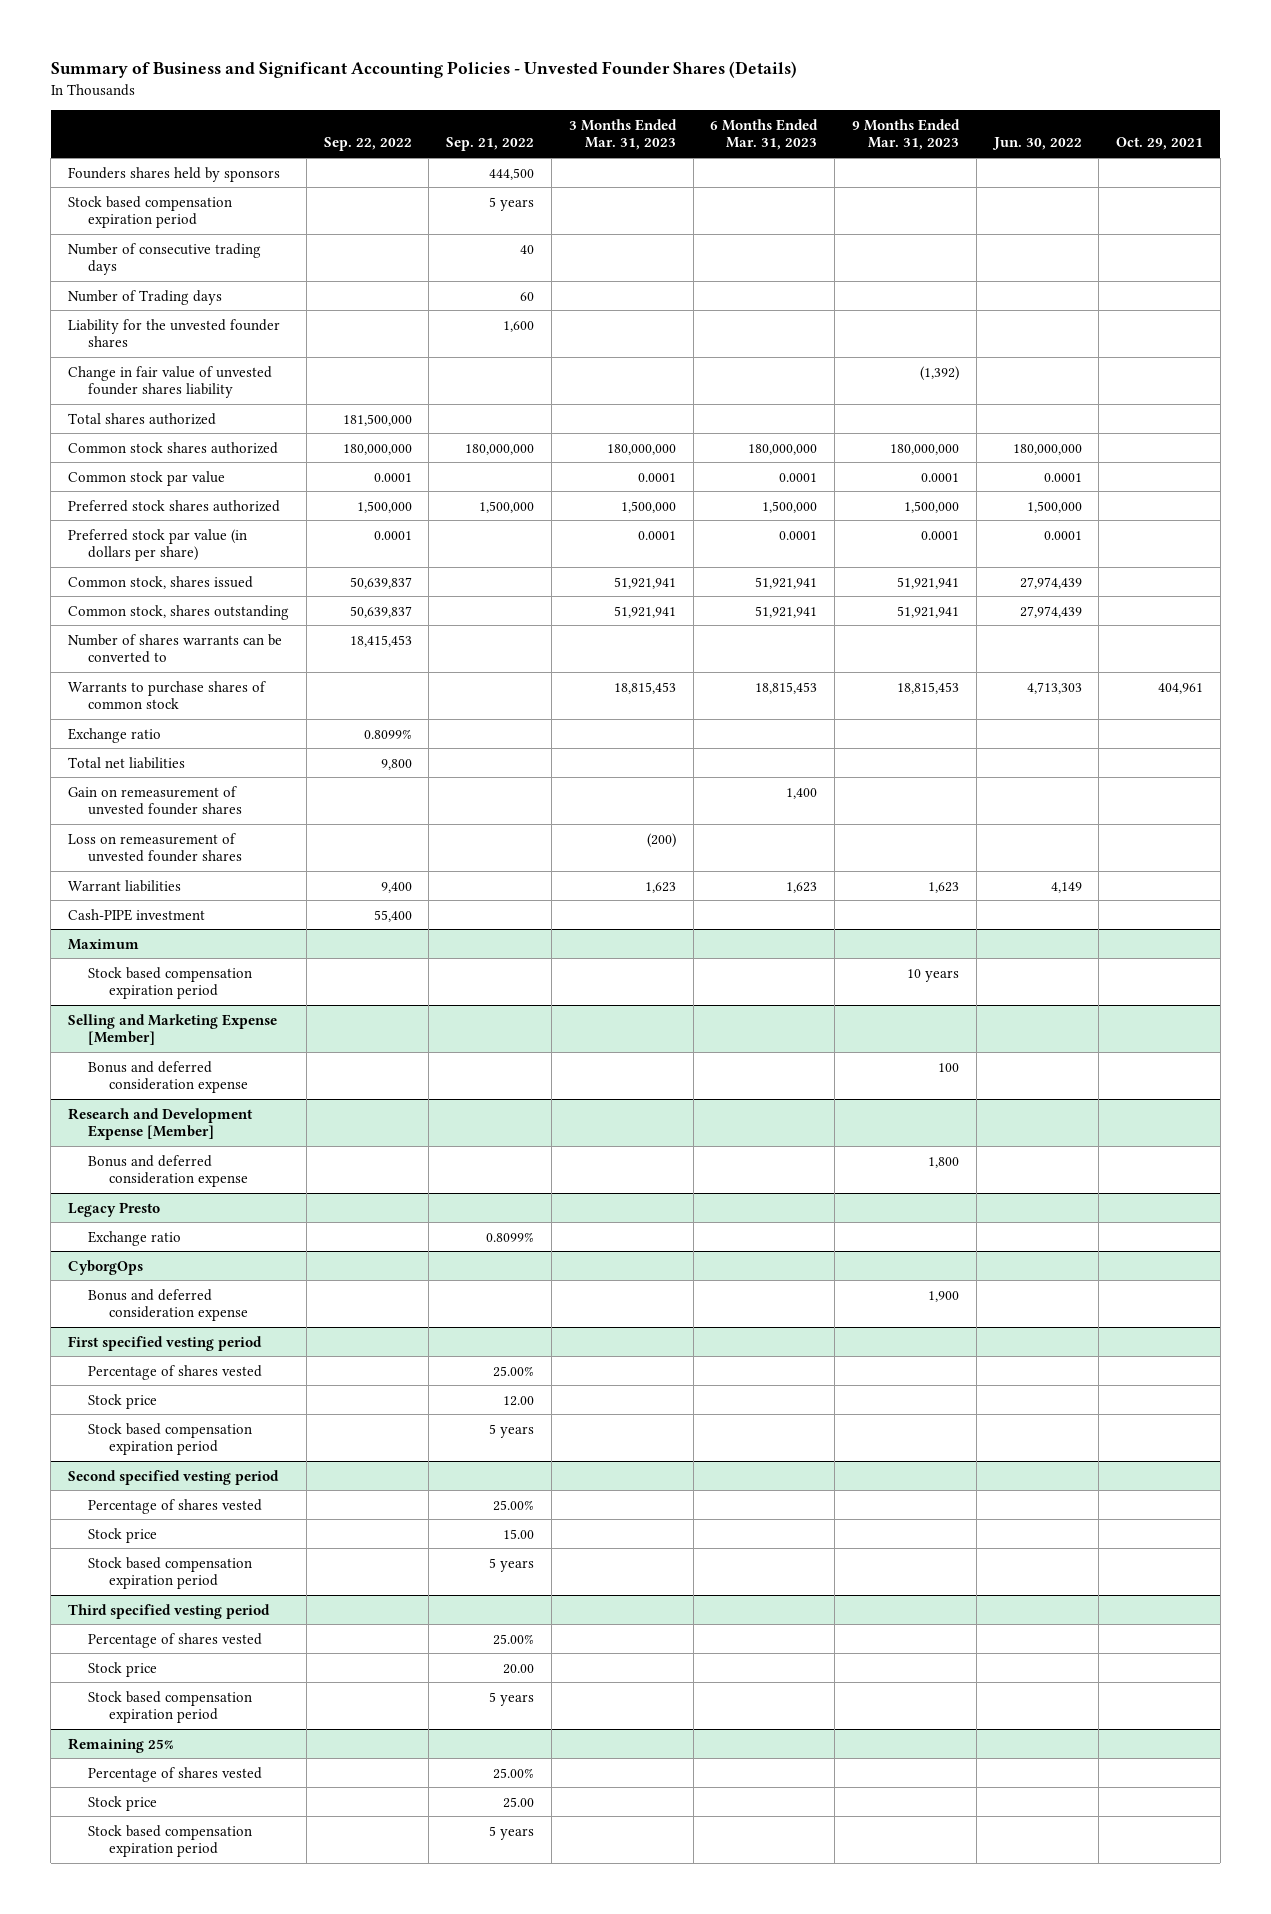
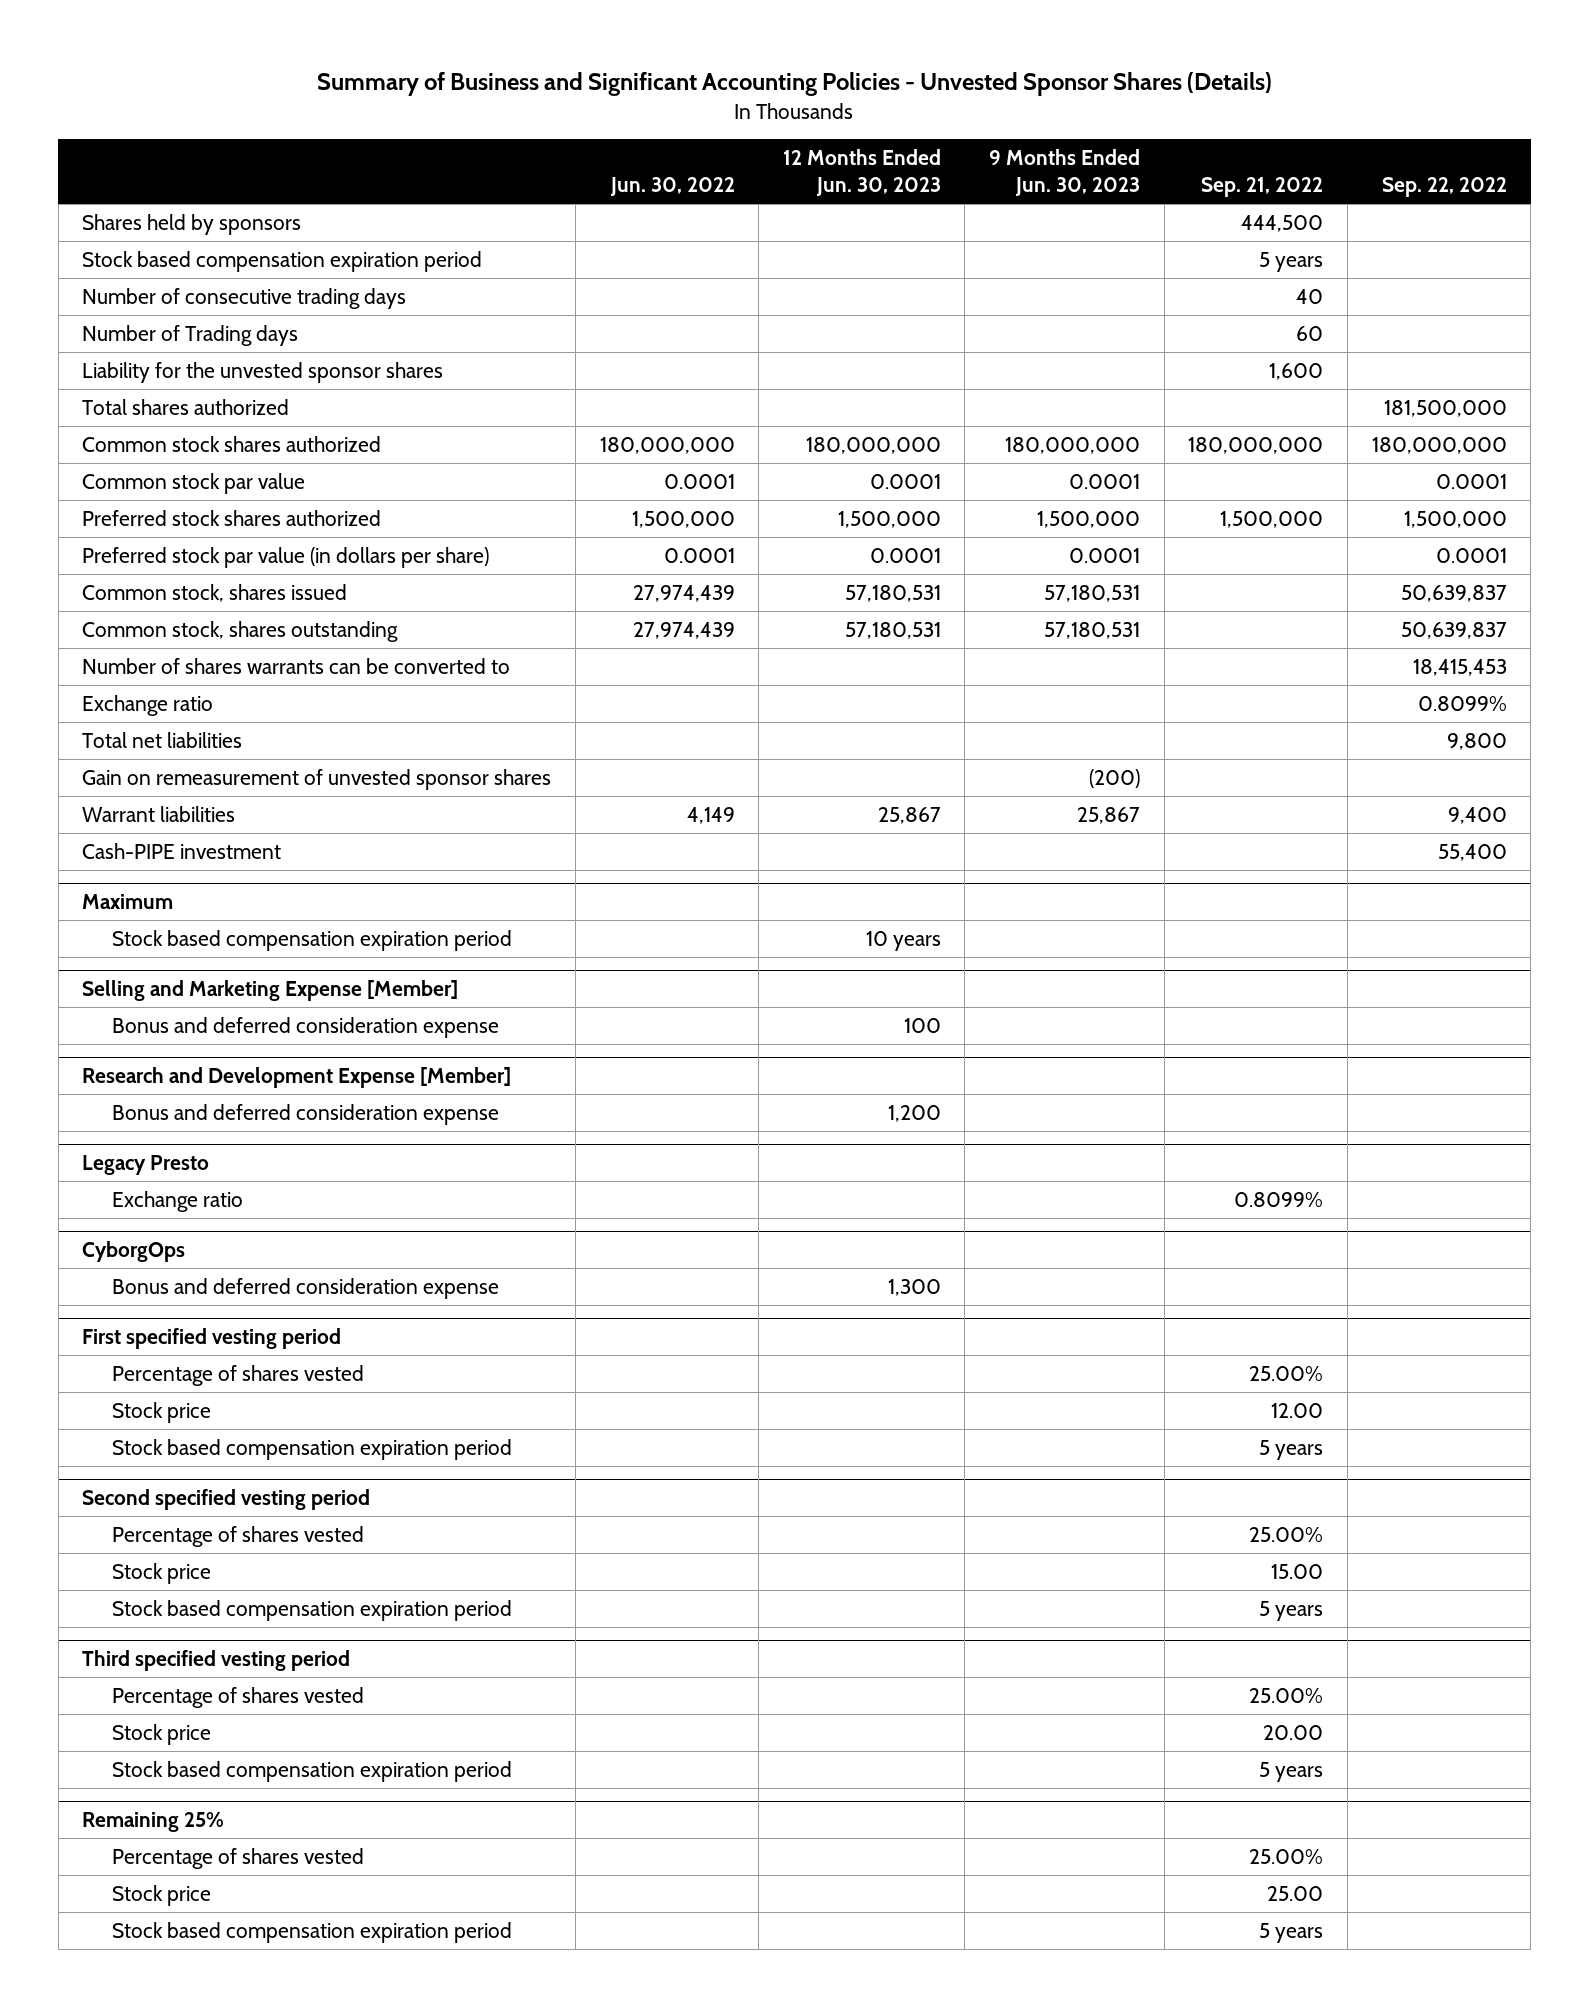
- Summary of Business and Significant Accounting Policies - Unvested Founder Shares (Details)
+ Summary of Business and Significant Accounting Policies - Unvested Sponsor Shares (Details)
- | Sep. 22, 2022 | Sep. 21, 2022 | 3 Months Ended Mar. 31, 2023 | 6 Months Ended Mar. 31, 2023 | 9 Months Ended Mar. 31, 2023 | Jun. 30, 2022 | Oct. 29, 2021
+ | Jun. 30, 2022 | 12 Months Ended Jun. 30, 2023 | 9 Months Ended Jun. 30, 2023 | Sep. 21, 2022 | Sep. 22, 2022
- Founders shares held by sponsors | | 444,500 | | | | |
+ Shares held by sponsors | | | | 444,500 |
- Liability for the unvested founder shares | | 1,600 | | | | |
- Change in fair value of unvested founder shares liability | | | | | (1,392) | |
+ Liability for the unvested sponsor shares | | | | 1,600 |
- Warrants to purchase shares of common stock | | | 18,815,453 | 18,815,453 | 18,815,453 | 4,713,303 | 404,961
- Gain on remeasurement of unvested founder shares | | | | 1,400 | | |
- Loss on remeasurement of unvested founder shares | | | (200) | | | |
+ Gain on remeasurement of unvested sponsor shares | | | (200) | |

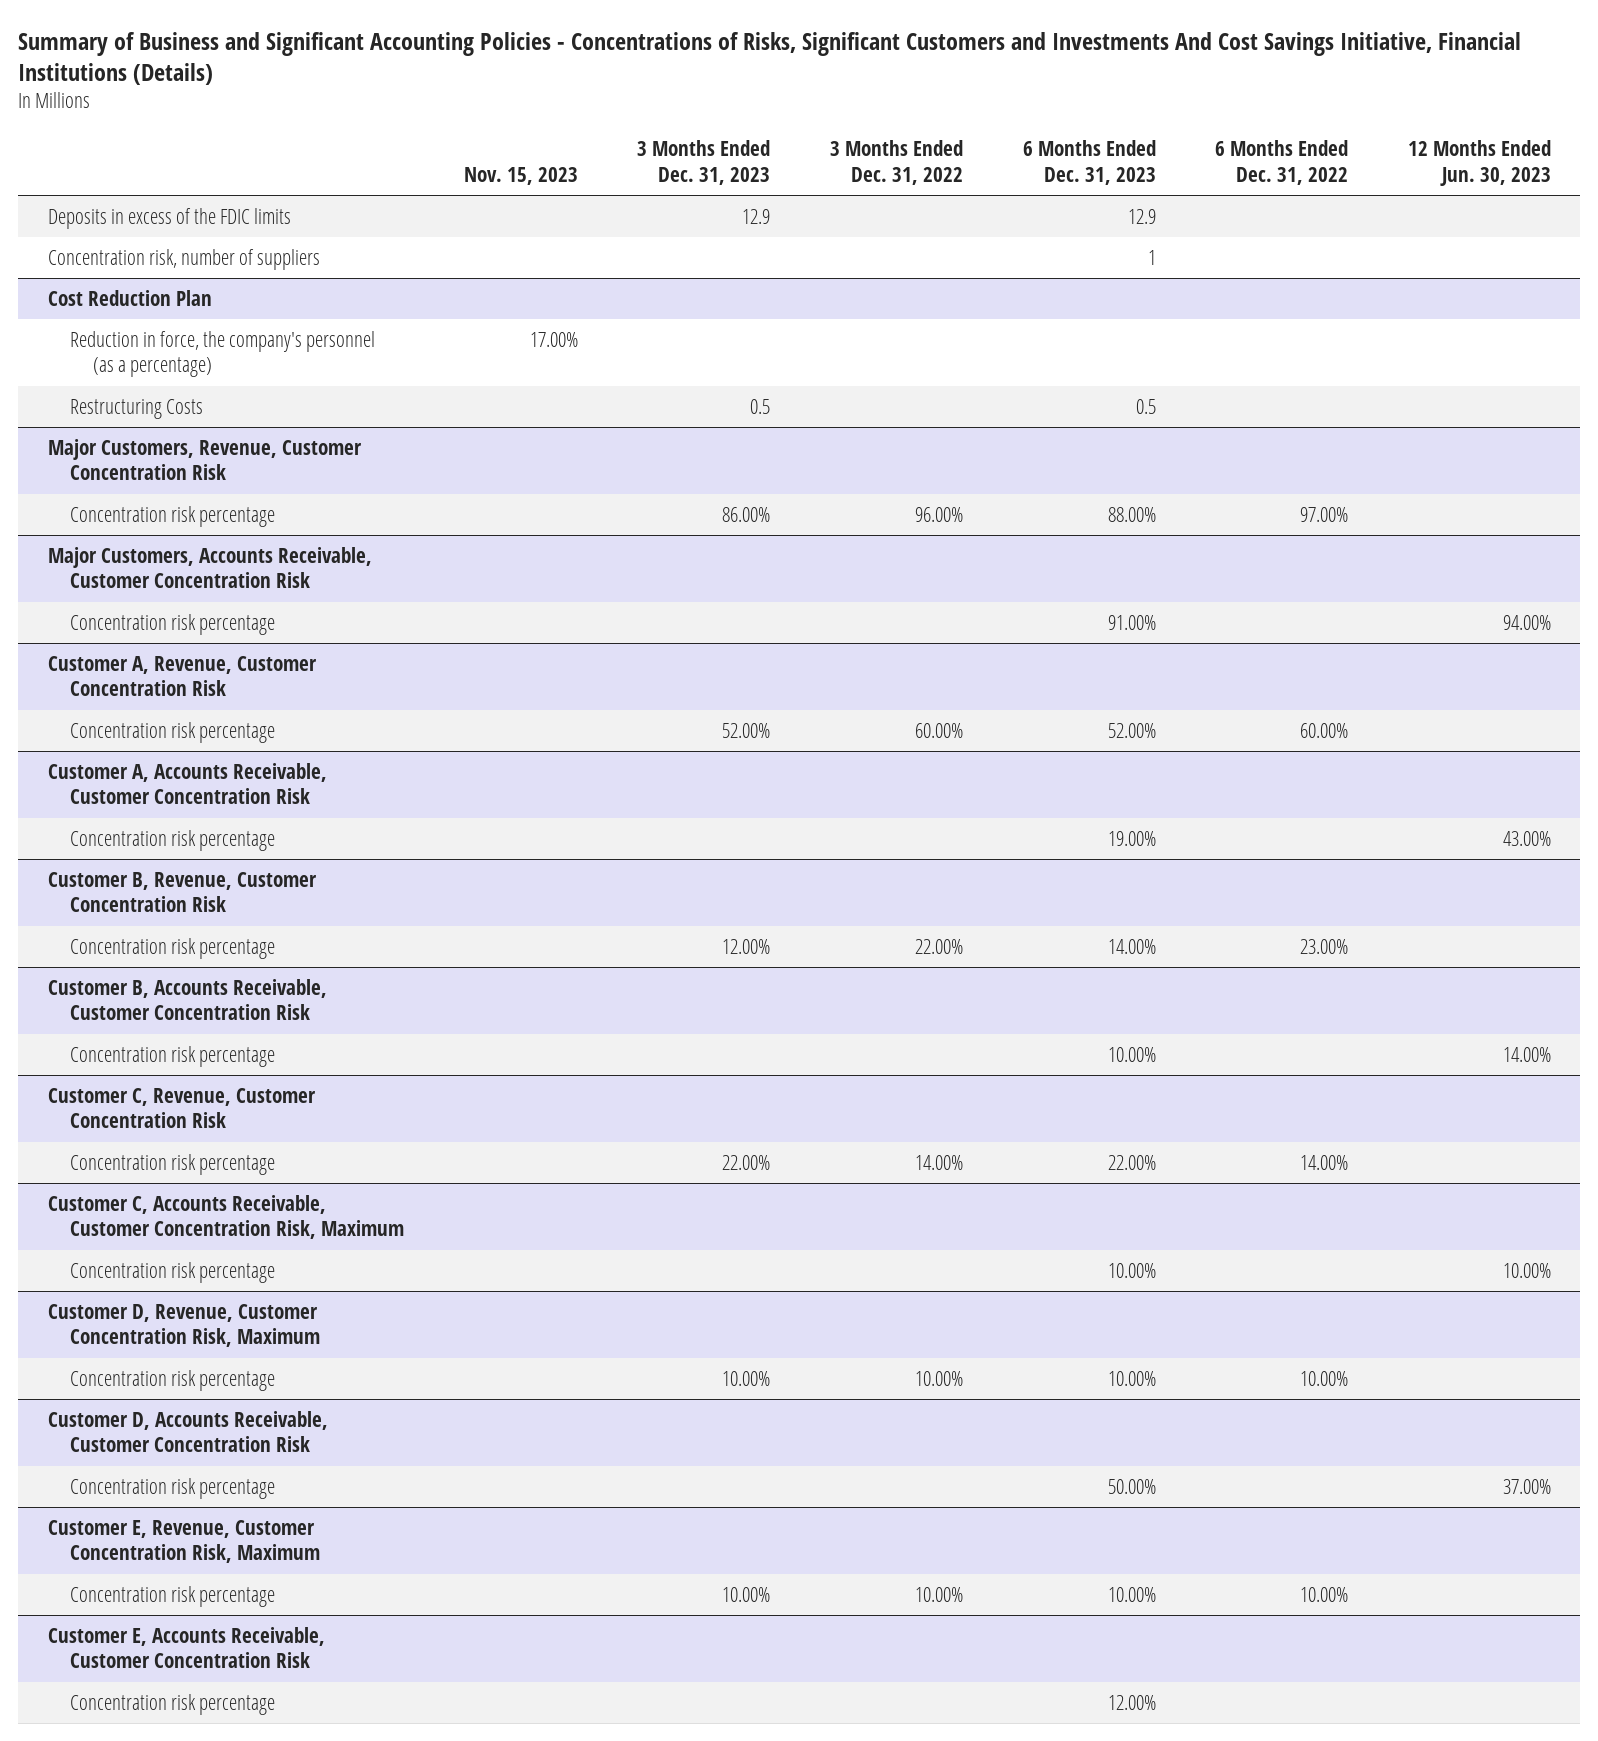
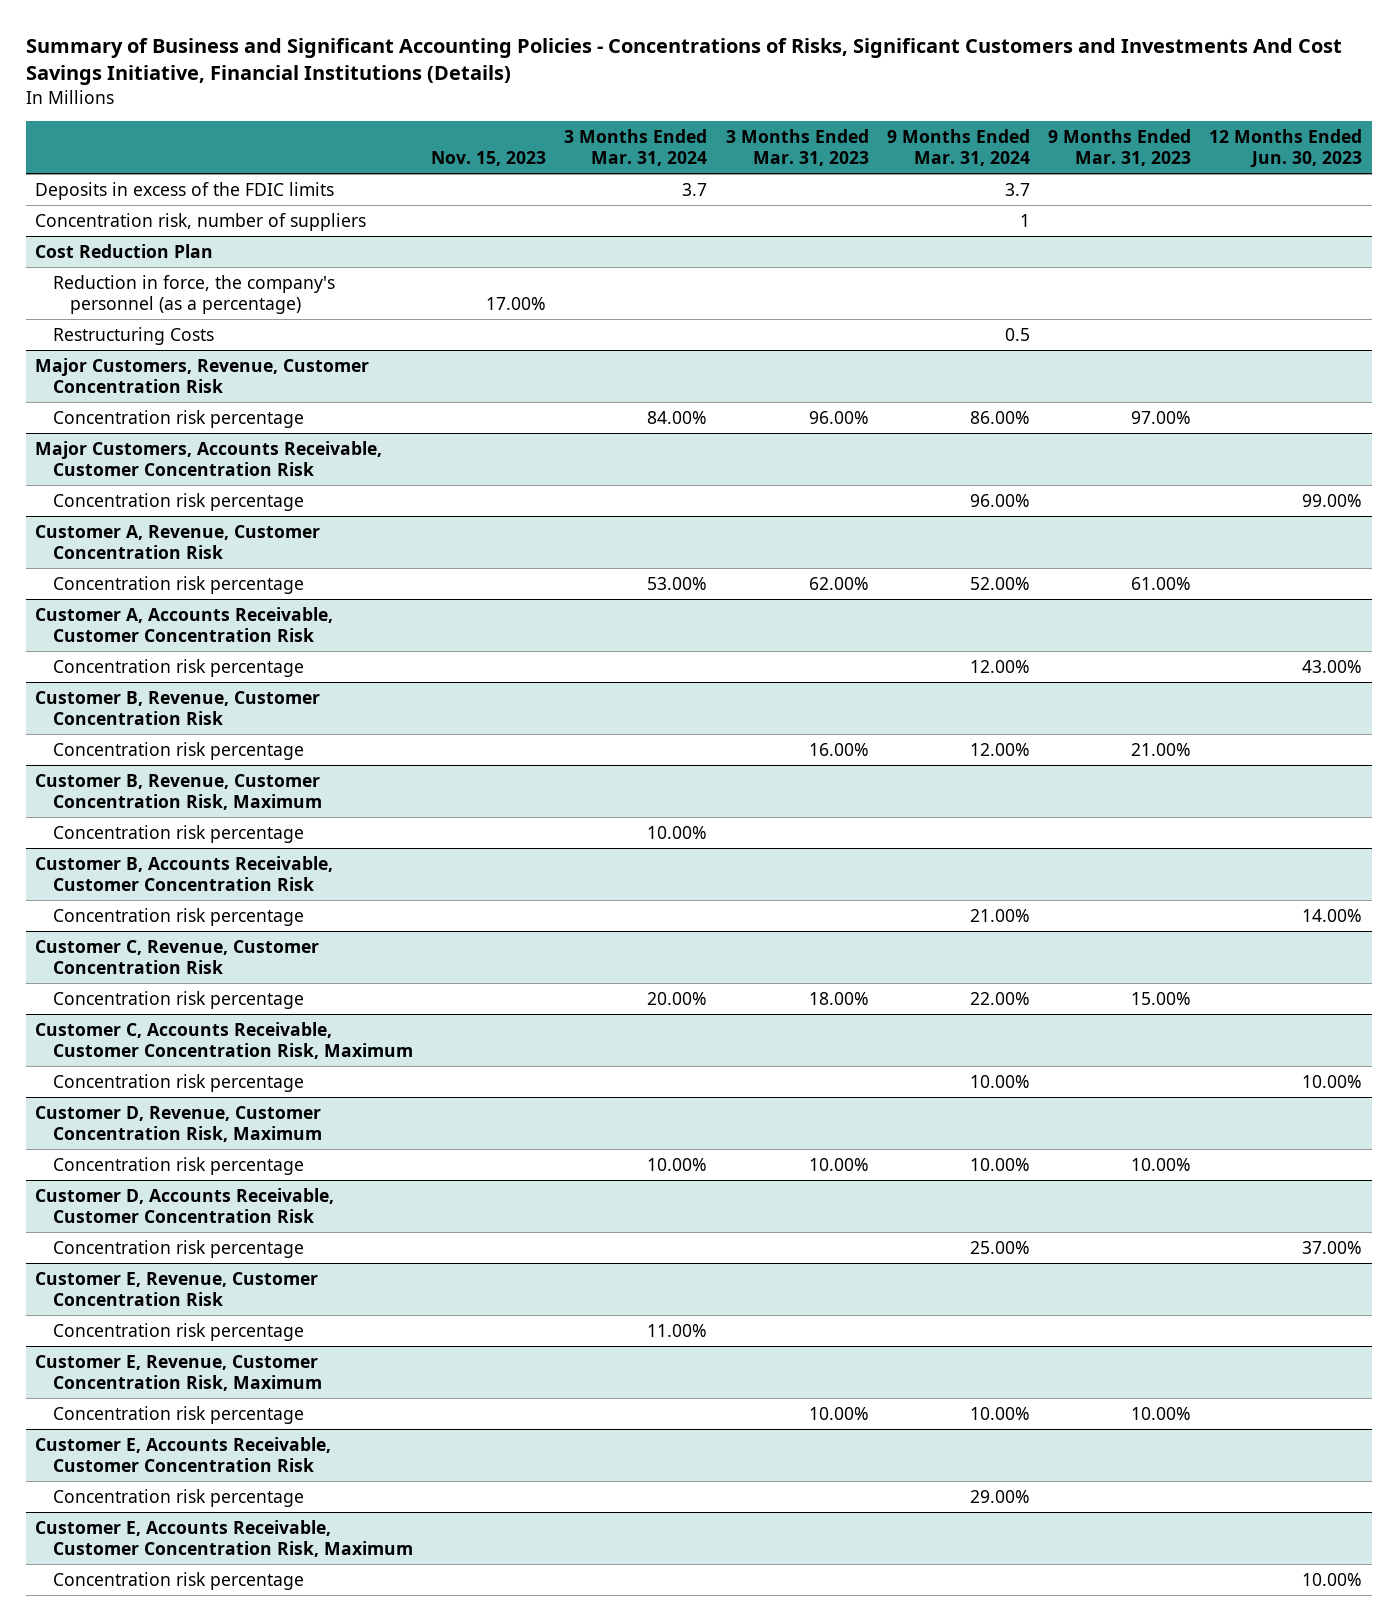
- | Nov. 15, 2023 | 3 Months Ended Dec. 31, 2023 | 3 Months Ended Dec. 31, 2022 | 6 Months Ended Dec. 31, 2023 | 6 Months Ended Dec. 31, 2022 | 12 Months Ended Jun. 30, 2023
+ | Nov. 15, 2023 | 3 Months Ended Mar. 31, 2024 | 3 Months Ended Mar. 31, 2023 | 9 Months Ended Mar. 31, 2024 | 9 Months Ended Mar. 31, 2023 | 12 Months Ended Jun. 30, 2023
@ Major Customers, Accounts Receivable, Customer Concentration Risk
- Concentration risk percentage | | | | 91.00% | | 94.00%
+ Concentration risk percentage | | | | 96.00% | | 99.00%
+ Customer B, Revenue, Customer Concentration Risk, Maximum
+ Concentration risk percentage | | 10.00% | | | |
+ Customer E, Revenue, Customer Concentration Risk
+ Concentration risk percentage | | 11.00% | | | |
+ Customer E, Accounts Receivable, Customer Concentration Risk, Maximum
+ Concentration risk percentage | | | | | | 10.00%

